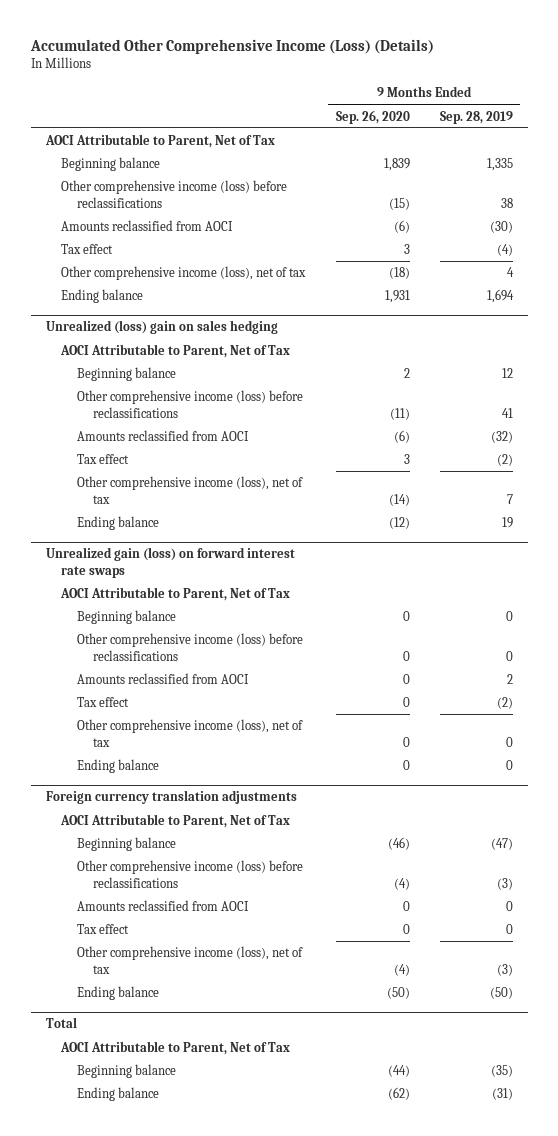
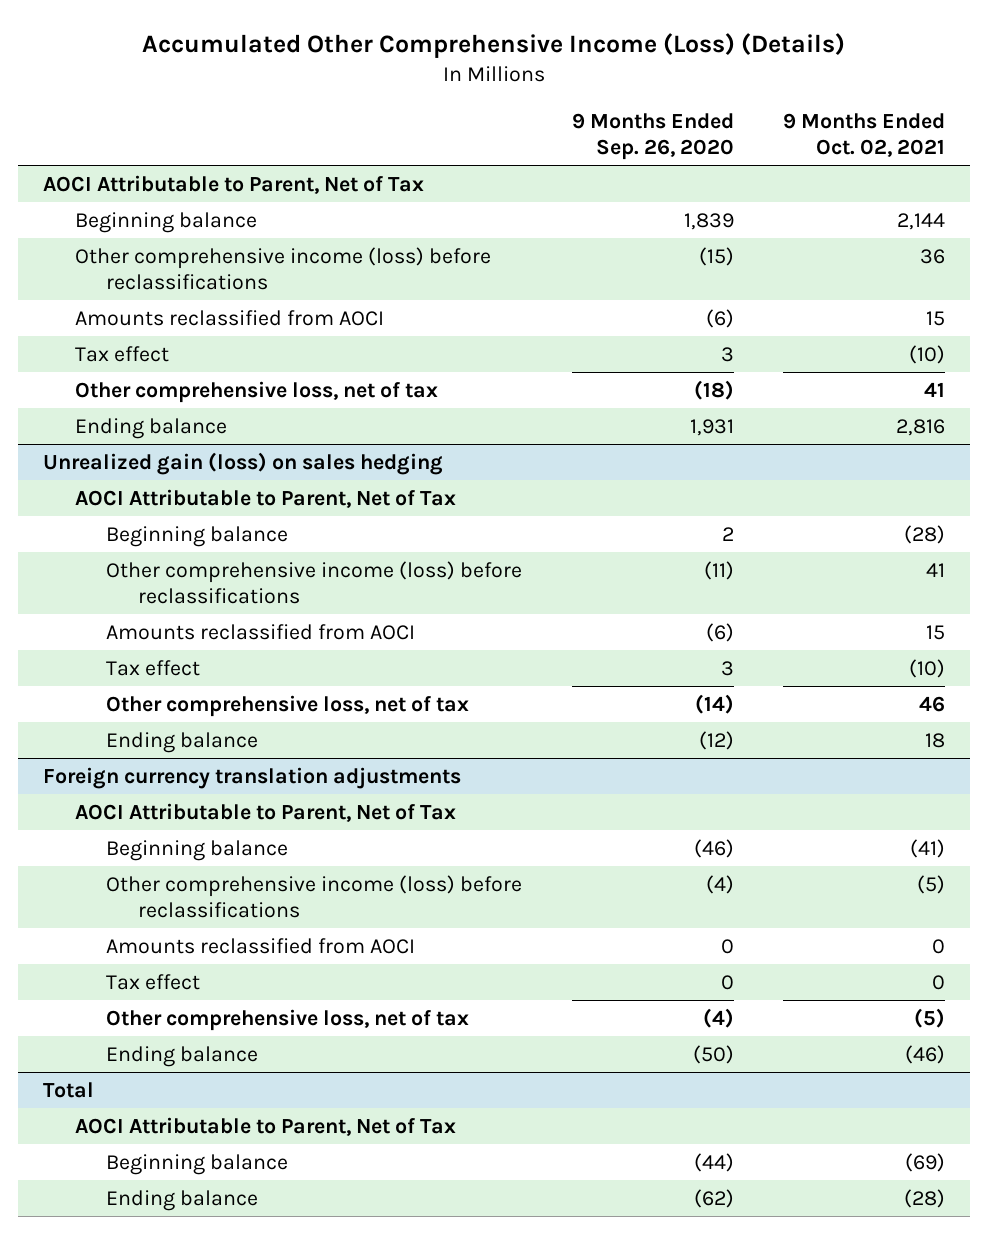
- | 9 Months Ended Sep. 26, 2020 | 9 Months Ended Sep. 28, 2019
+ | 9 Months Ended Sep. 26, 2020 | 9 Months Ended Oct. 02, 2021
- Other comprehensive income (loss), net of tax | (18) | 4
+ Other comprehensive loss, net of tax | (18) | 41
- Unrealized (loss) gain on sales hedging
+ Unrealized gain (loss) on sales hedging
- Other comprehensive income (loss), net of tax | (14) | 7
+ Other comprehensive loss, net of tax | (14) | 46
- Unrealized gain (loss) on forward interest rate swaps
- AOCI Attributable to Parent, Net of Tax
- Beginning balance | 0 | 0
- Other comprehensive income (loss) before reclassifications | 0 | 0
- Amounts reclassified from AOCI | 0 | 2
- Tax effect | 0 | (2)
- Other comprehensive income (loss), net of tax | 0 | 0
- Ending balance | 0 | 0
@ Foreign currency translation adjustments
- Other comprehensive income (loss), net of tax | (4) | (3)
+ Other comprehensive loss, net of tax | (4) | (5)

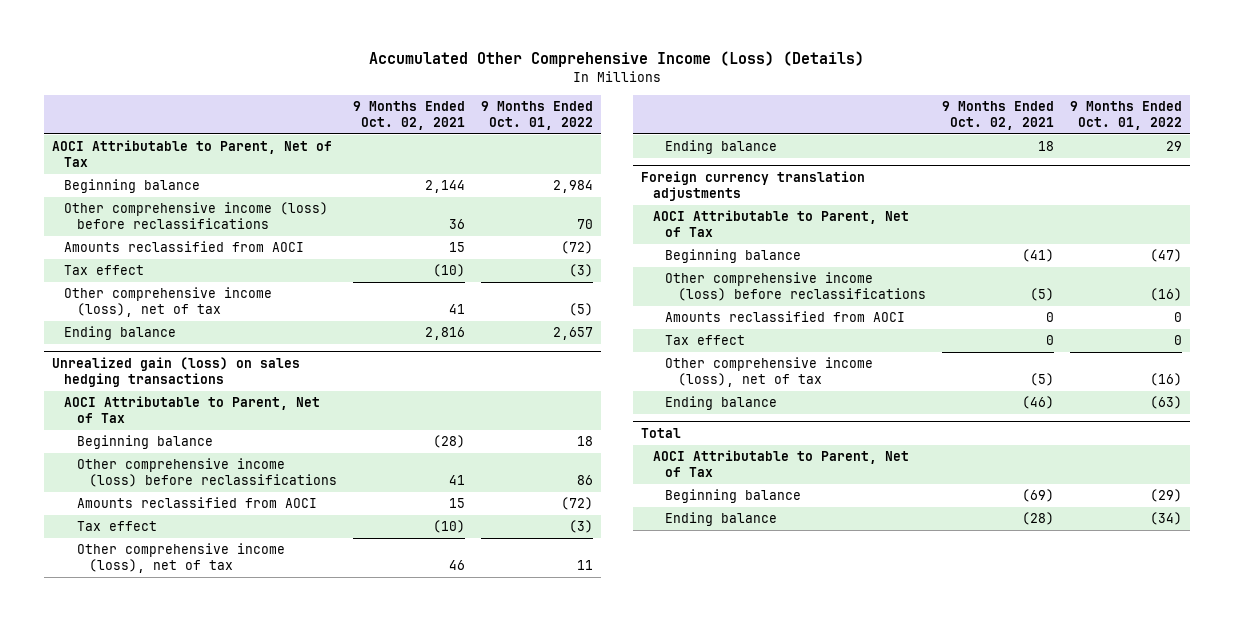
- | 9 Months Ended Sep. 26, 2020 | 9 Months Ended Oct. 02, 2021
+ | 9 Months Ended Oct. 02, 2021 | 9 Months Ended Oct. 01, 2022
- Other comprehensive loss, net of tax | (18) | 41
+ Other comprehensive income (loss), net of tax | 41 | (5)
- Unrealized gain (loss) on sales hedging
+ Unrealized gain (loss) on sales hedging transactions
- Other comprehensive loss, net of tax | (14) | 46
+ Other comprehensive income (loss), net of tax | 46 | 11
@ Foreign currency translation adjustments
- Other comprehensive loss, net of tax | (4) | (5)
+ Other comprehensive income (loss), net of tax | (5) | (16)

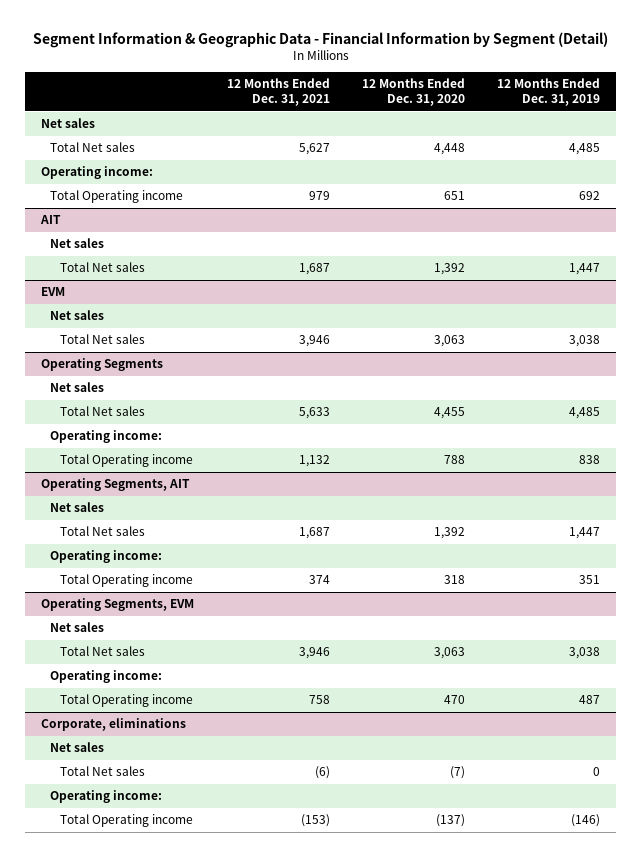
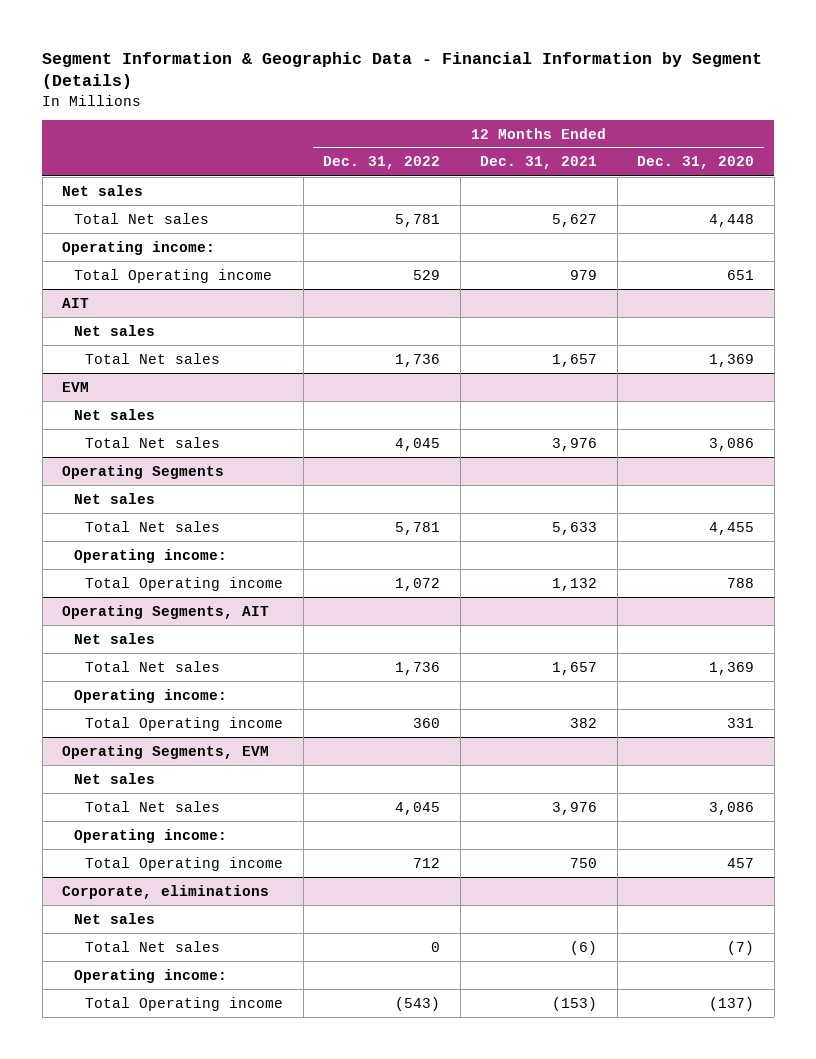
- Segment Information & Geographic Data - Financial Information by Segment (Detail)
+ Segment Information & Geographic Data - Financial Information by Segment (Details)
- | 12 Months Ended Dec. 31, 2021 | 12 Months Ended Dec. 31, 2020 | 12 Months Ended Dec. 31, 2019
+ | 12 Months Ended Dec. 31, 2022 | 12 Months Ended Dec. 31, 2021 | 12 Months Ended Dec. 31, 2020
@ AIT
- Total Net sales | 1,687 | 1,392 | 1,447
+ Total Net sales | 1,736 | 1,657 | 1,369
@ EVM
- Total Net sales | 3,946 | 3,063 | 3,038
+ Total Net sales | 4,045 | 3,976 | 3,086
@ Operating Segments, AIT
- Total Net sales | 1,687 | 1,392 | 1,447
+ Total Net sales | 1,736 | 1,657 | 1,369
- Total Operating income | 374 | 318 | 351
+ Total Operating income | 360 | 382 | 331
@ Operating Segments, EVM
- Total Net sales | 3,946 | 3,063 | 3,038
+ Total Net sales | 4,045 | 3,976 | 3,086
- Total Operating income | 758 | 470 | 487
+ Total Operating income | 712 | 750 | 457

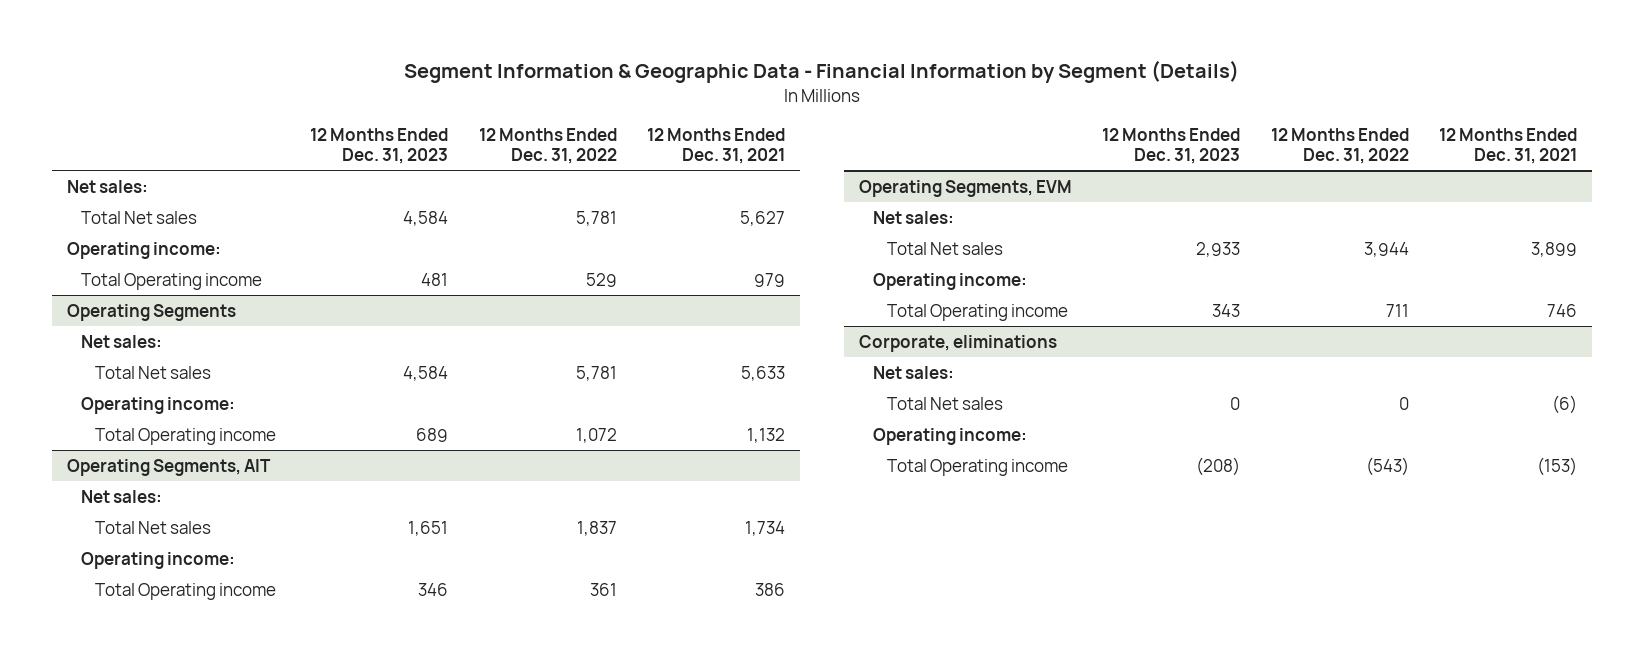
- | 12 Months Ended Dec. 31, 2022 | 12 Months Ended Dec. 31, 2021 | 12 Months Ended Dec. 31, 2020
+ | 12 Months Ended Dec. 31, 2023 | 12 Months Ended Dec. 31, 2022 | 12 Months Ended Dec. 31, 2021
- Net sales
+ Net sales:
- AIT
- Net sales
- Total Net sales | 1,736 | 1,657 | 1,369
- EVM
- Net sales
- Total Net sales | 4,045 | 3,976 | 3,086
@ Operating Segments
- Net sales
+ Net sales:
@ Operating Segments, AIT
- Net sales
- Total Net sales | 1,736 | 1,657 | 1,369
+ Net sales:
+ Total Net sales | 1,651 | 1,837 | 1,734
- Total Operating income | 360 | 382 | 331
+ Total Operating income | 346 | 361 | 386
@ Operating Segments, EVM
- Net sales
- Total Net sales | 4,045 | 3,976 | 3,086
+ Net sales:
+ Total Net sales | 2,933 | 3,944 | 3,899
- Total Operating income | 712 | 750 | 457
+ Total Operating income | 343 | 711 | 746
@ Corporate, eliminations
- Net sales
+ Net sales:

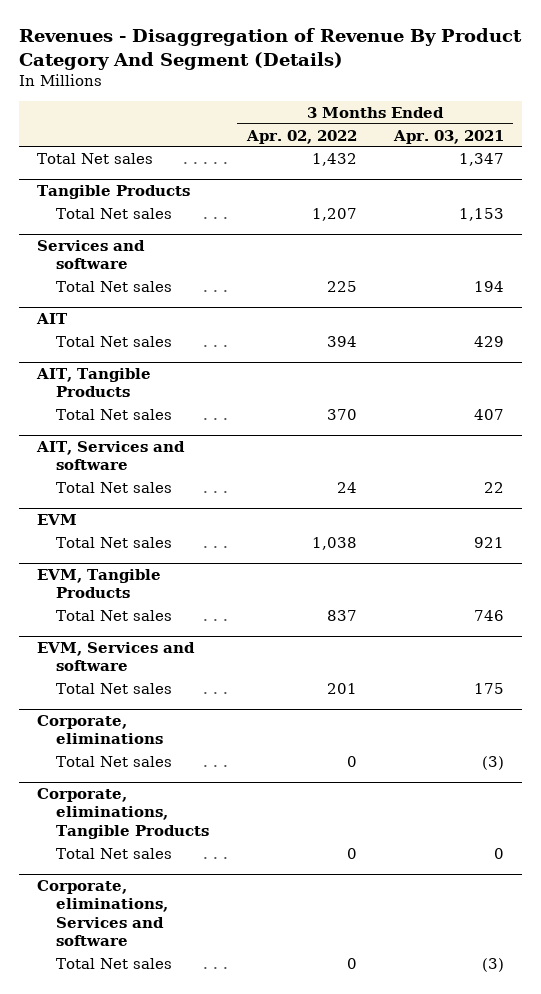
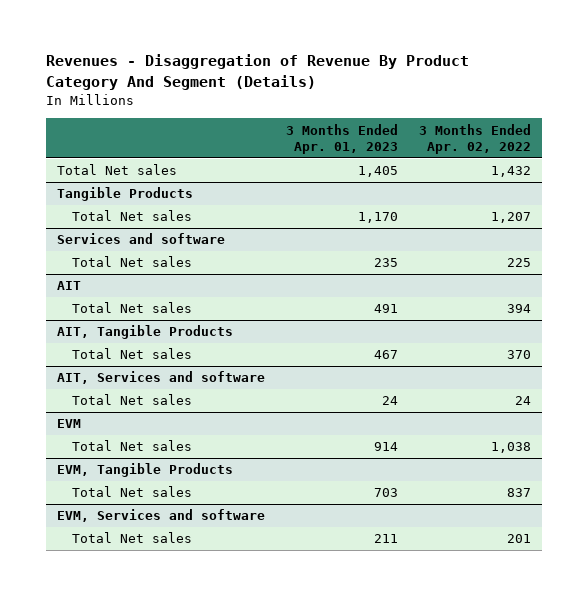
- | 3 Months Ended Apr. 02, 2022 | 3 Months Ended Apr. 03, 2021
+ | 3 Months Ended Apr. 01, 2023 | 3 Months Ended Apr. 02, 2022
- Corporate, eliminations
- Total Net sales | 0 | (3)
- Corporate, eliminations, Tangible Products
- Total Net sales | 0 | 0
- Corporate, eliminations, Services and software
- Total Net sales | 0 | (3)

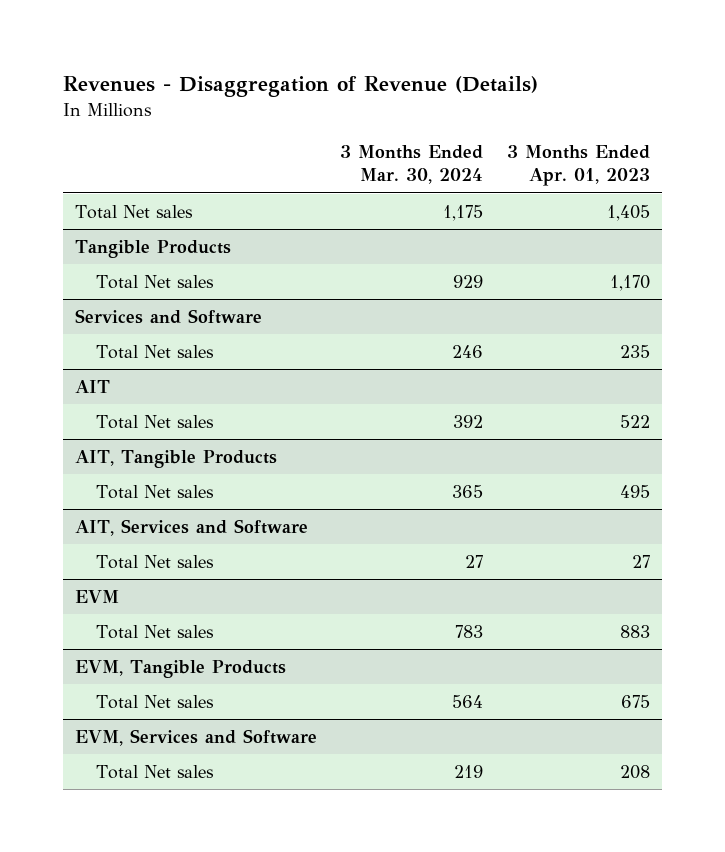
- Revenues - Disaggregation of Revenue By Product Category And Segment (Details)
+ Revenues - Disaggregation of Revenue (Details)
- | 3 Months Ended Apr. 01, 2023 | 3 Months Ended Apr. 02, 2022
+ | 3 Months Ended Mar. 30, 2024 | 3 Months Ended Apr. 01, 2023
- Services and software
+ Services and Software
@ AIT
- Total Net sales | 491 | 394
+ Total Net sales | 392 | 522
@ AIT, Tangible Products
- Total Net sales | 467 | 370
- AIT, Services and software
- Total Net sales | 24 | 24
@ AIT, Tangible Products
+ Total Net sales | 365 | 495
+ AIT, Services and Software
+ Total Net sales | 27 | 27
@ EVM
- Total Net sales | 914 | 1,038
+ Total Net sales | 783 | 883
@ EVM, Tangible Products
- Total Net sales | 703 | 837
- EVM, Services and software
- Total Net sales | 211 | 201
@ EVM, Tangible Products
+ Total Net sales | 564 | 675
+ EVM, Services and Software
+ Total Net sales | 219 | 208

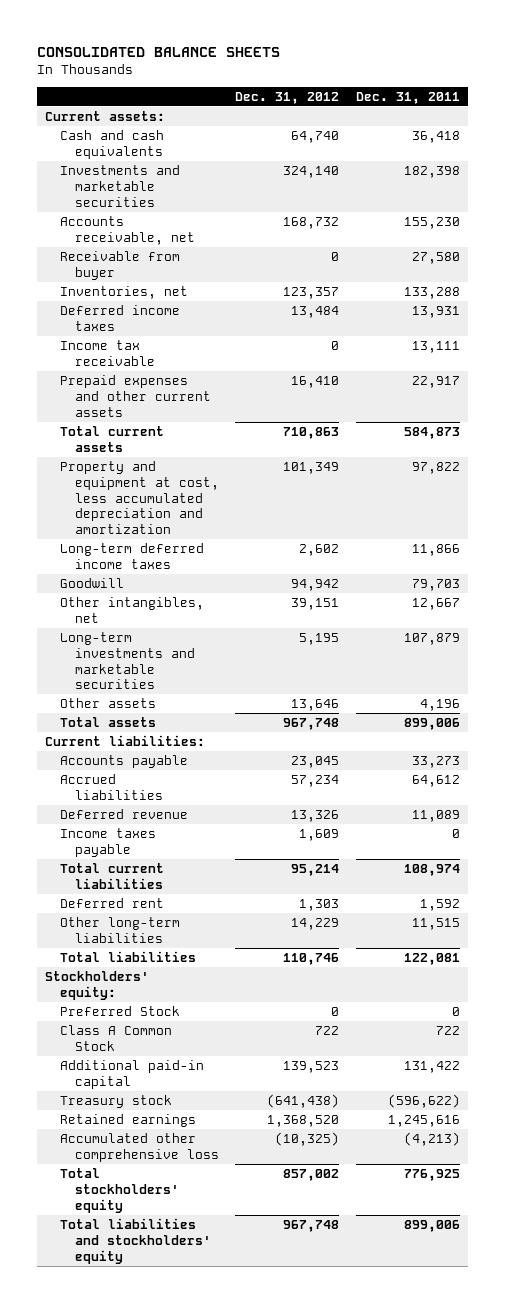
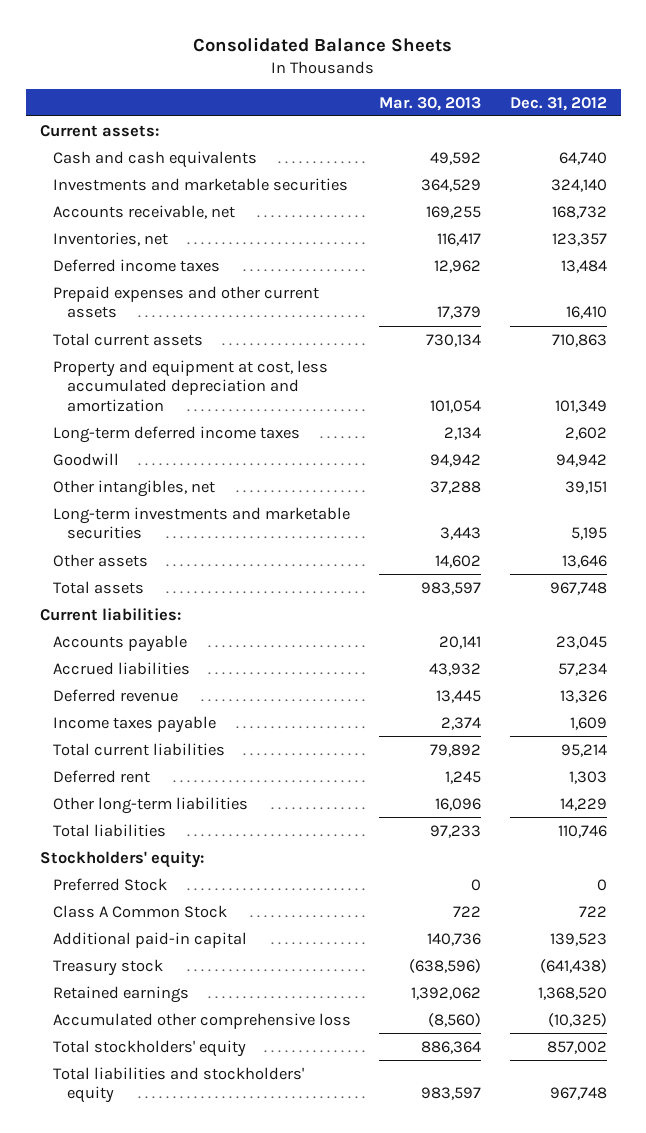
- CONSOLIDATED BALANCE SHEETS
+ Consolidated Balance Sheets
- | Dec. 31, 2012 | Dec. 31, 2011
+ | Mar. 30, 2013 | Dec. 31, 2012
- Receivable from buyer | 0 | 27,580
- Income tax receivable | 0 | 13,111

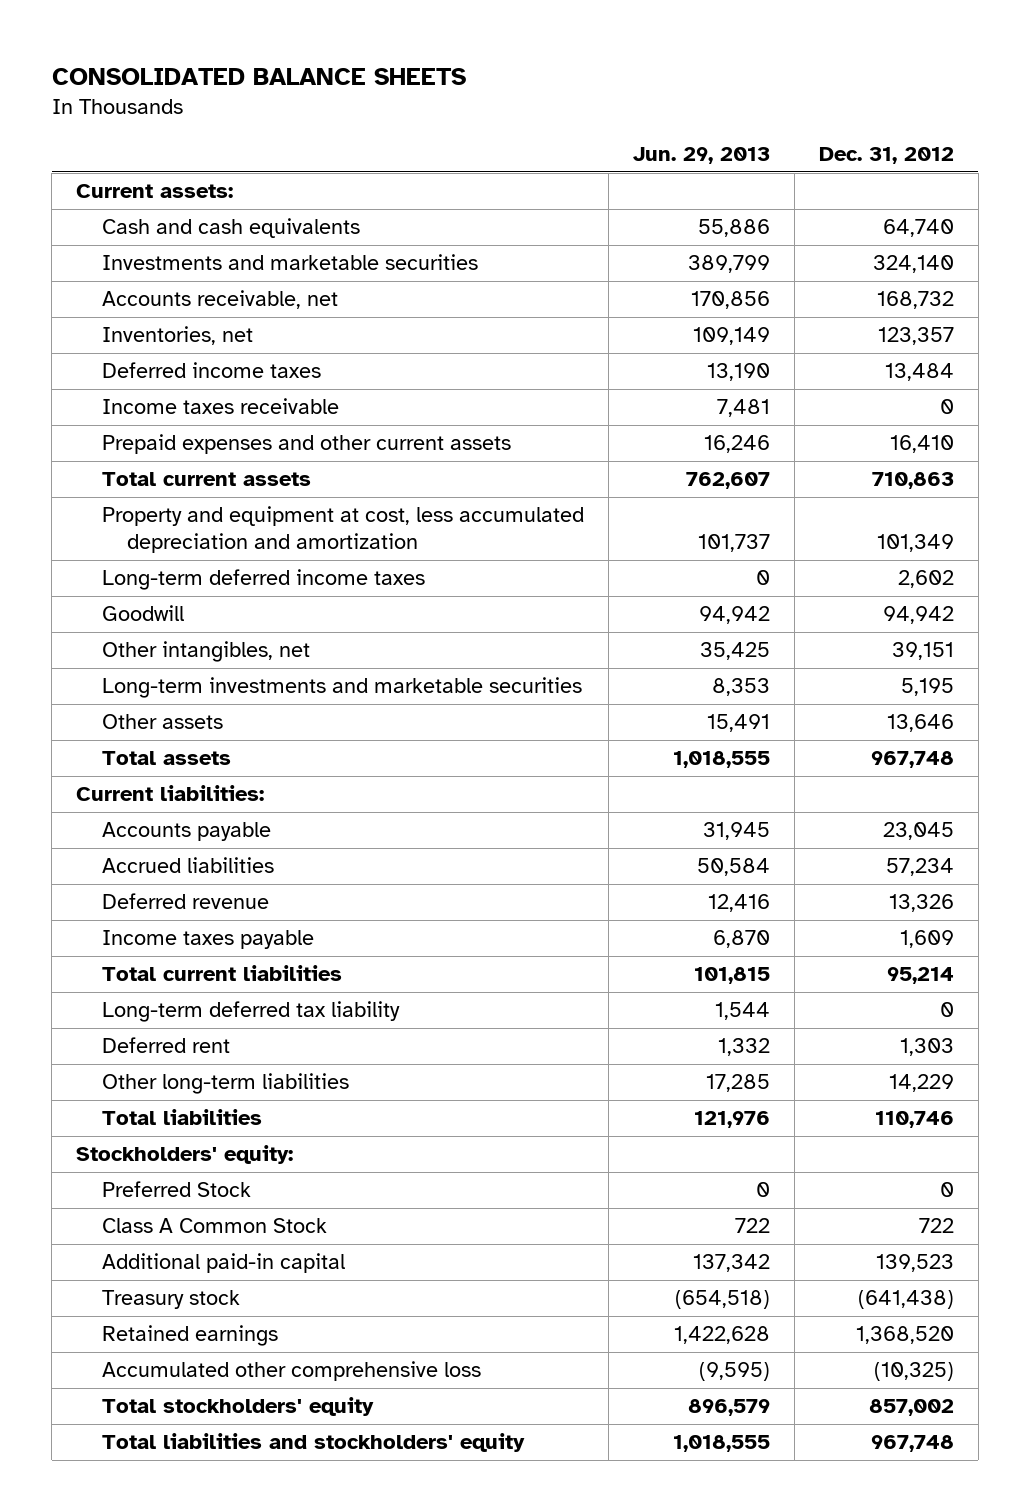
- Consolidated Balance Sheets
+ CONSOLIDATED BALANCE SHEETS
- | Mar. 30, 2013 | Dec. 31, 2012
+ | Jun. 29, 2013 | Dec. 31, 2012
+ Income taxes receivable | 7,481 | 0
+ Long-term deferred tax liability | 1,544 | 0

